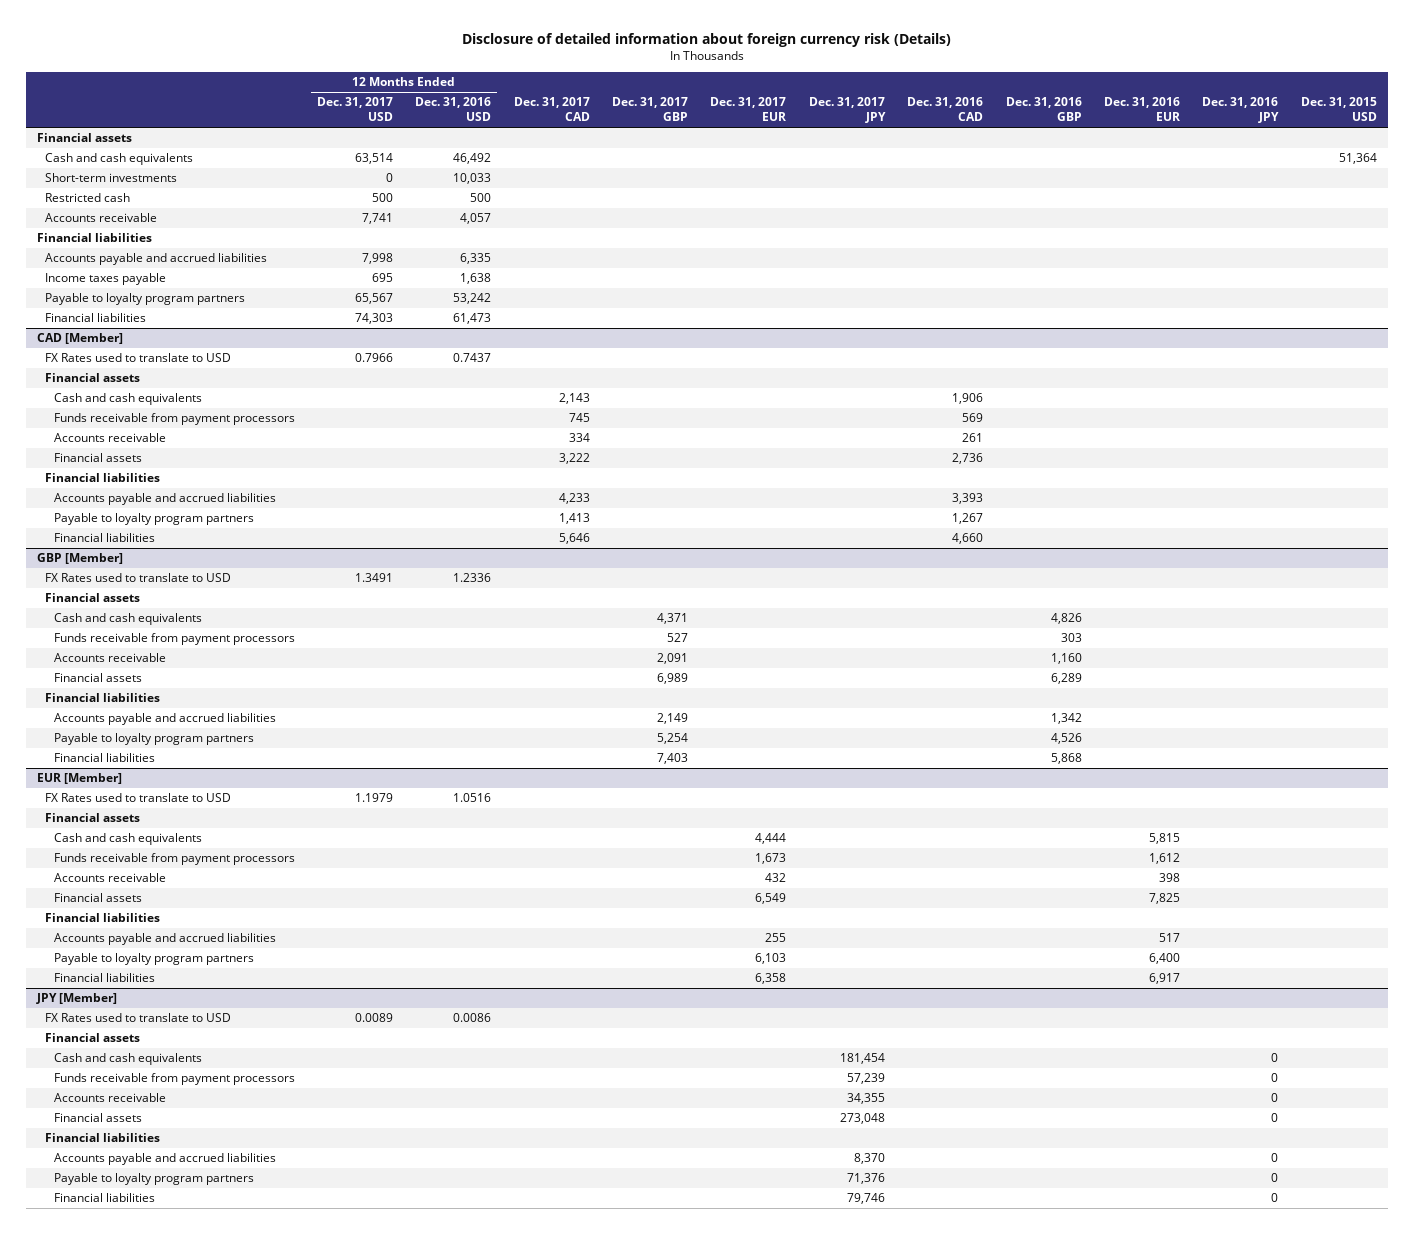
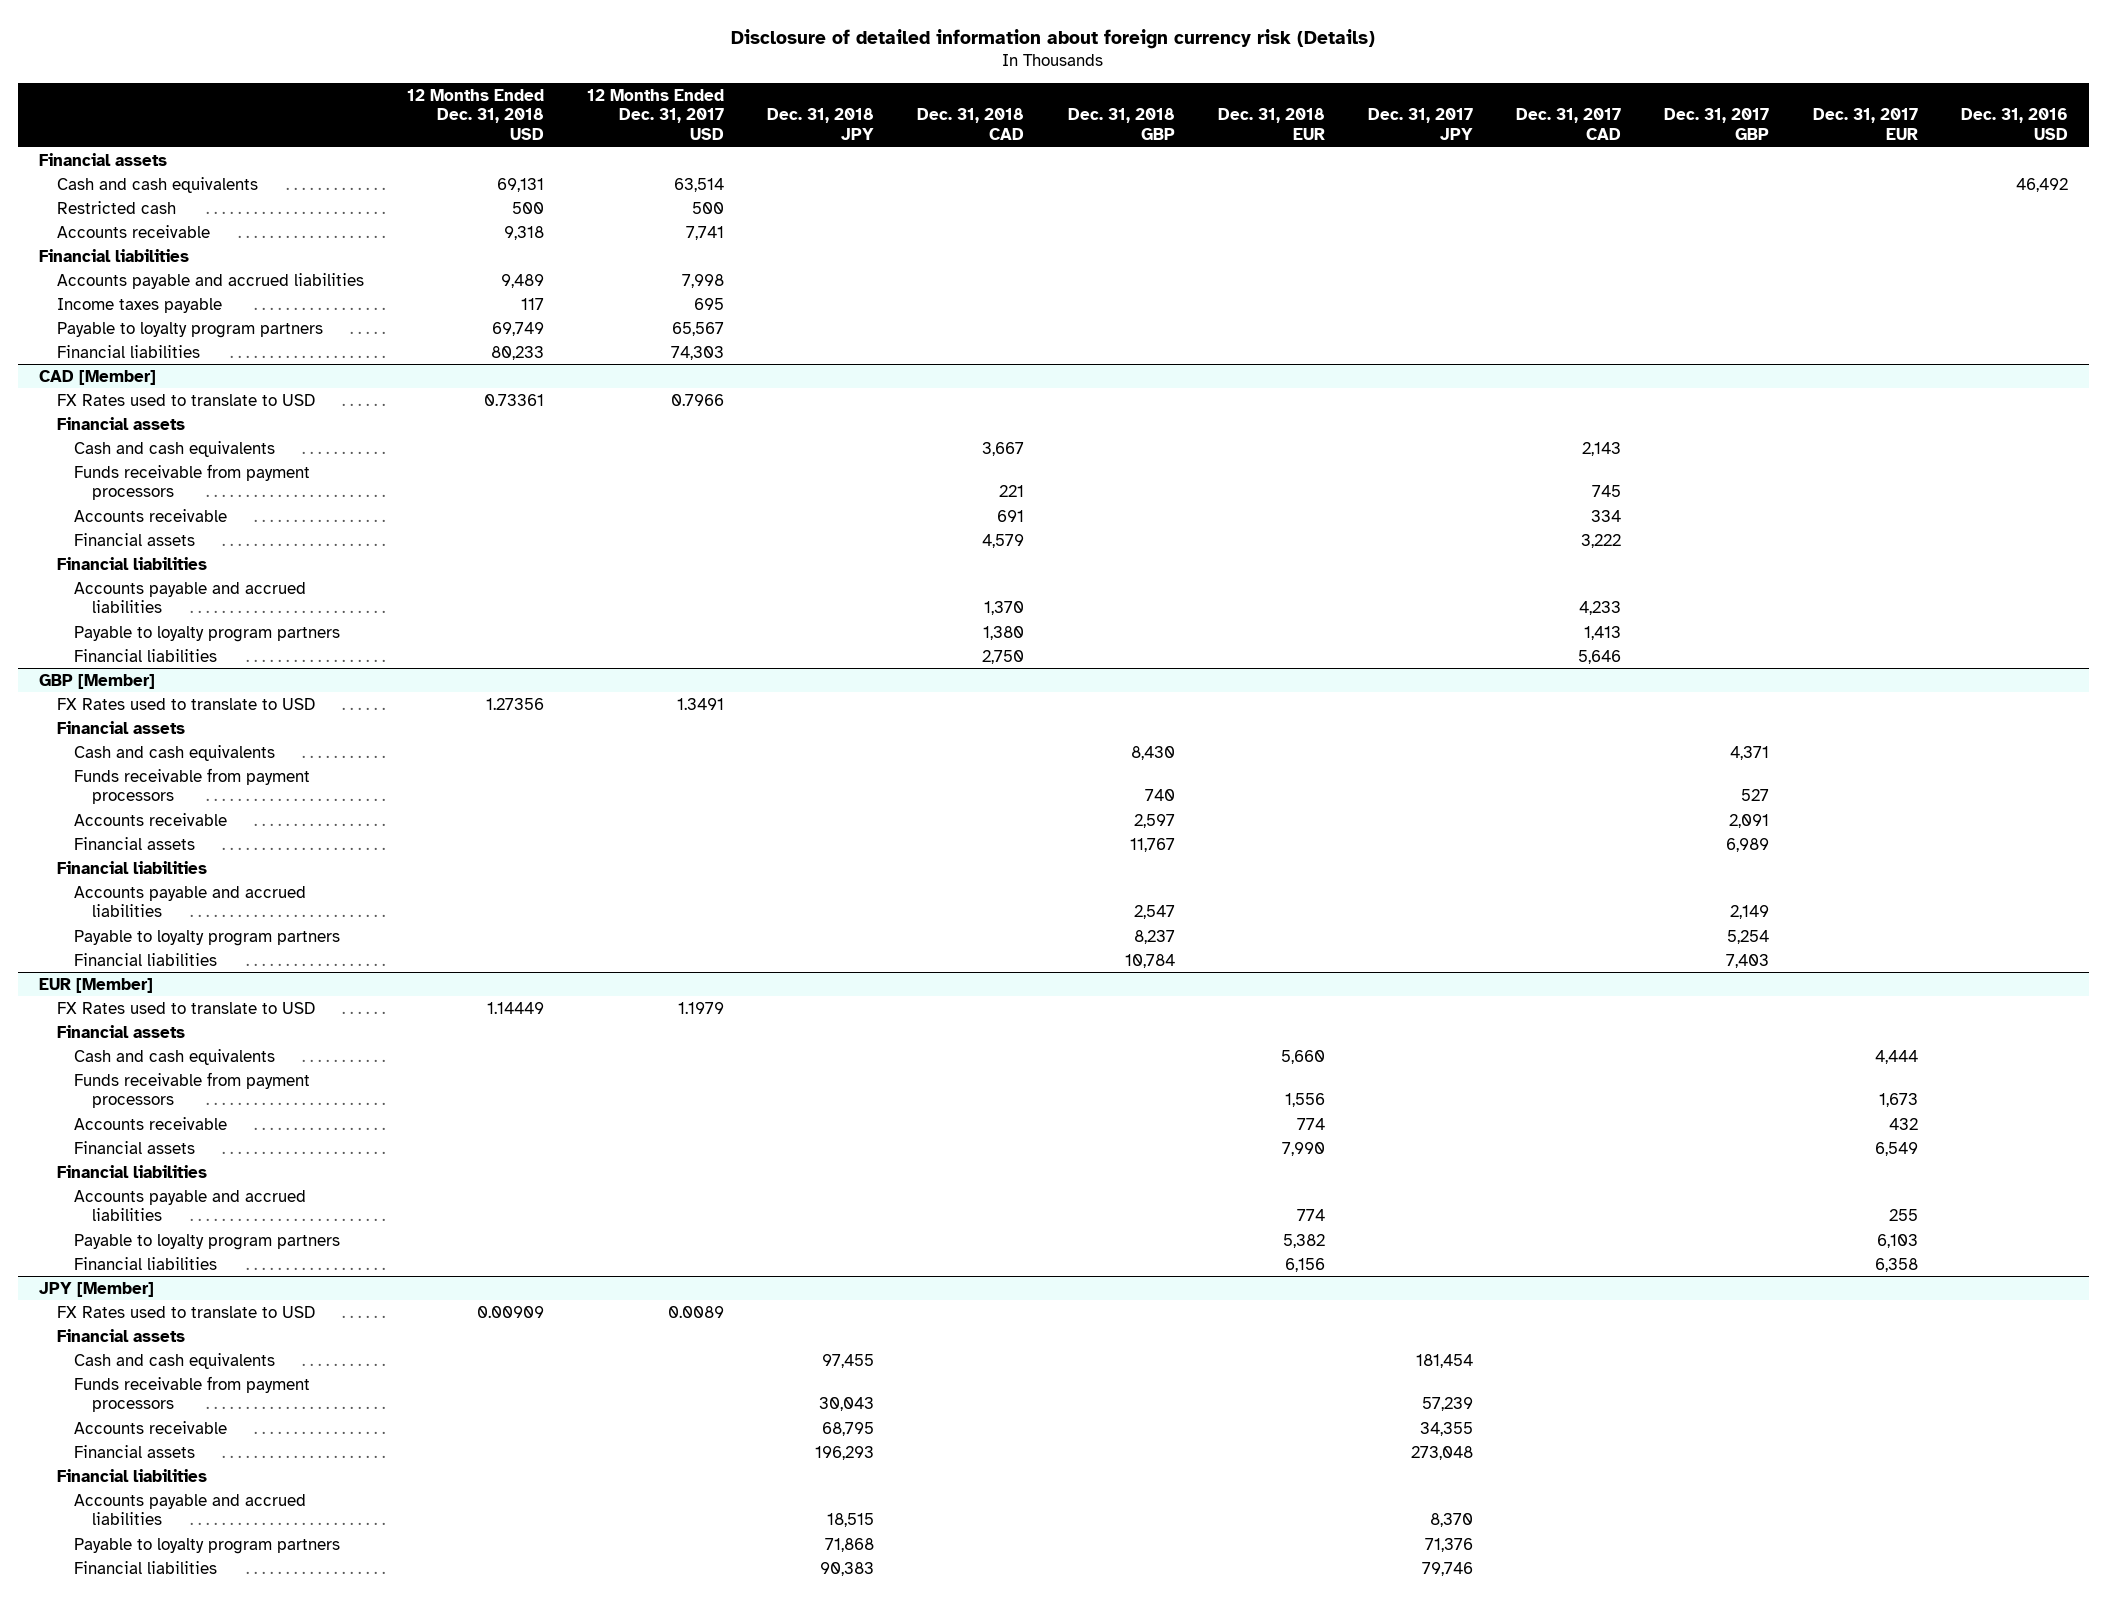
- | 12 Months Ended Dec. 31, 2017 USD | 12 Months Ended Dec. 31, 2016 USD | Dec. 31, 2017 CAD | Dec. 31, 2017 GBP | Dec. 31, 2017 EUR | Dec. 31, 2017 JPY | Dec. 31, 2016 CAD | Dec. 31, 2016 GBP | Dec. 31, 2016 EUR | Dec. 31, 2016 JPY | Dec. 31, 2015 USD
+ | 12 Months Ended Dec. 31, 2018 USD | 12 Months Ended Dec. 31, 2017 USD | Dec. 31, 2018 JPY | Dec. 31, 2018 CAD | Dec. 31, 2018 GBP | Dec. 31, 2018 EUR | Dec. 31, 2017 JPY | Dec. 31, 2017 CAD | Dec. 31, 2017 GBP | Dec. 31, 2017 EUR | Dec. 31, 2016 USD
- Short-term investments | 0 | 10,033 | | | | | | | | |

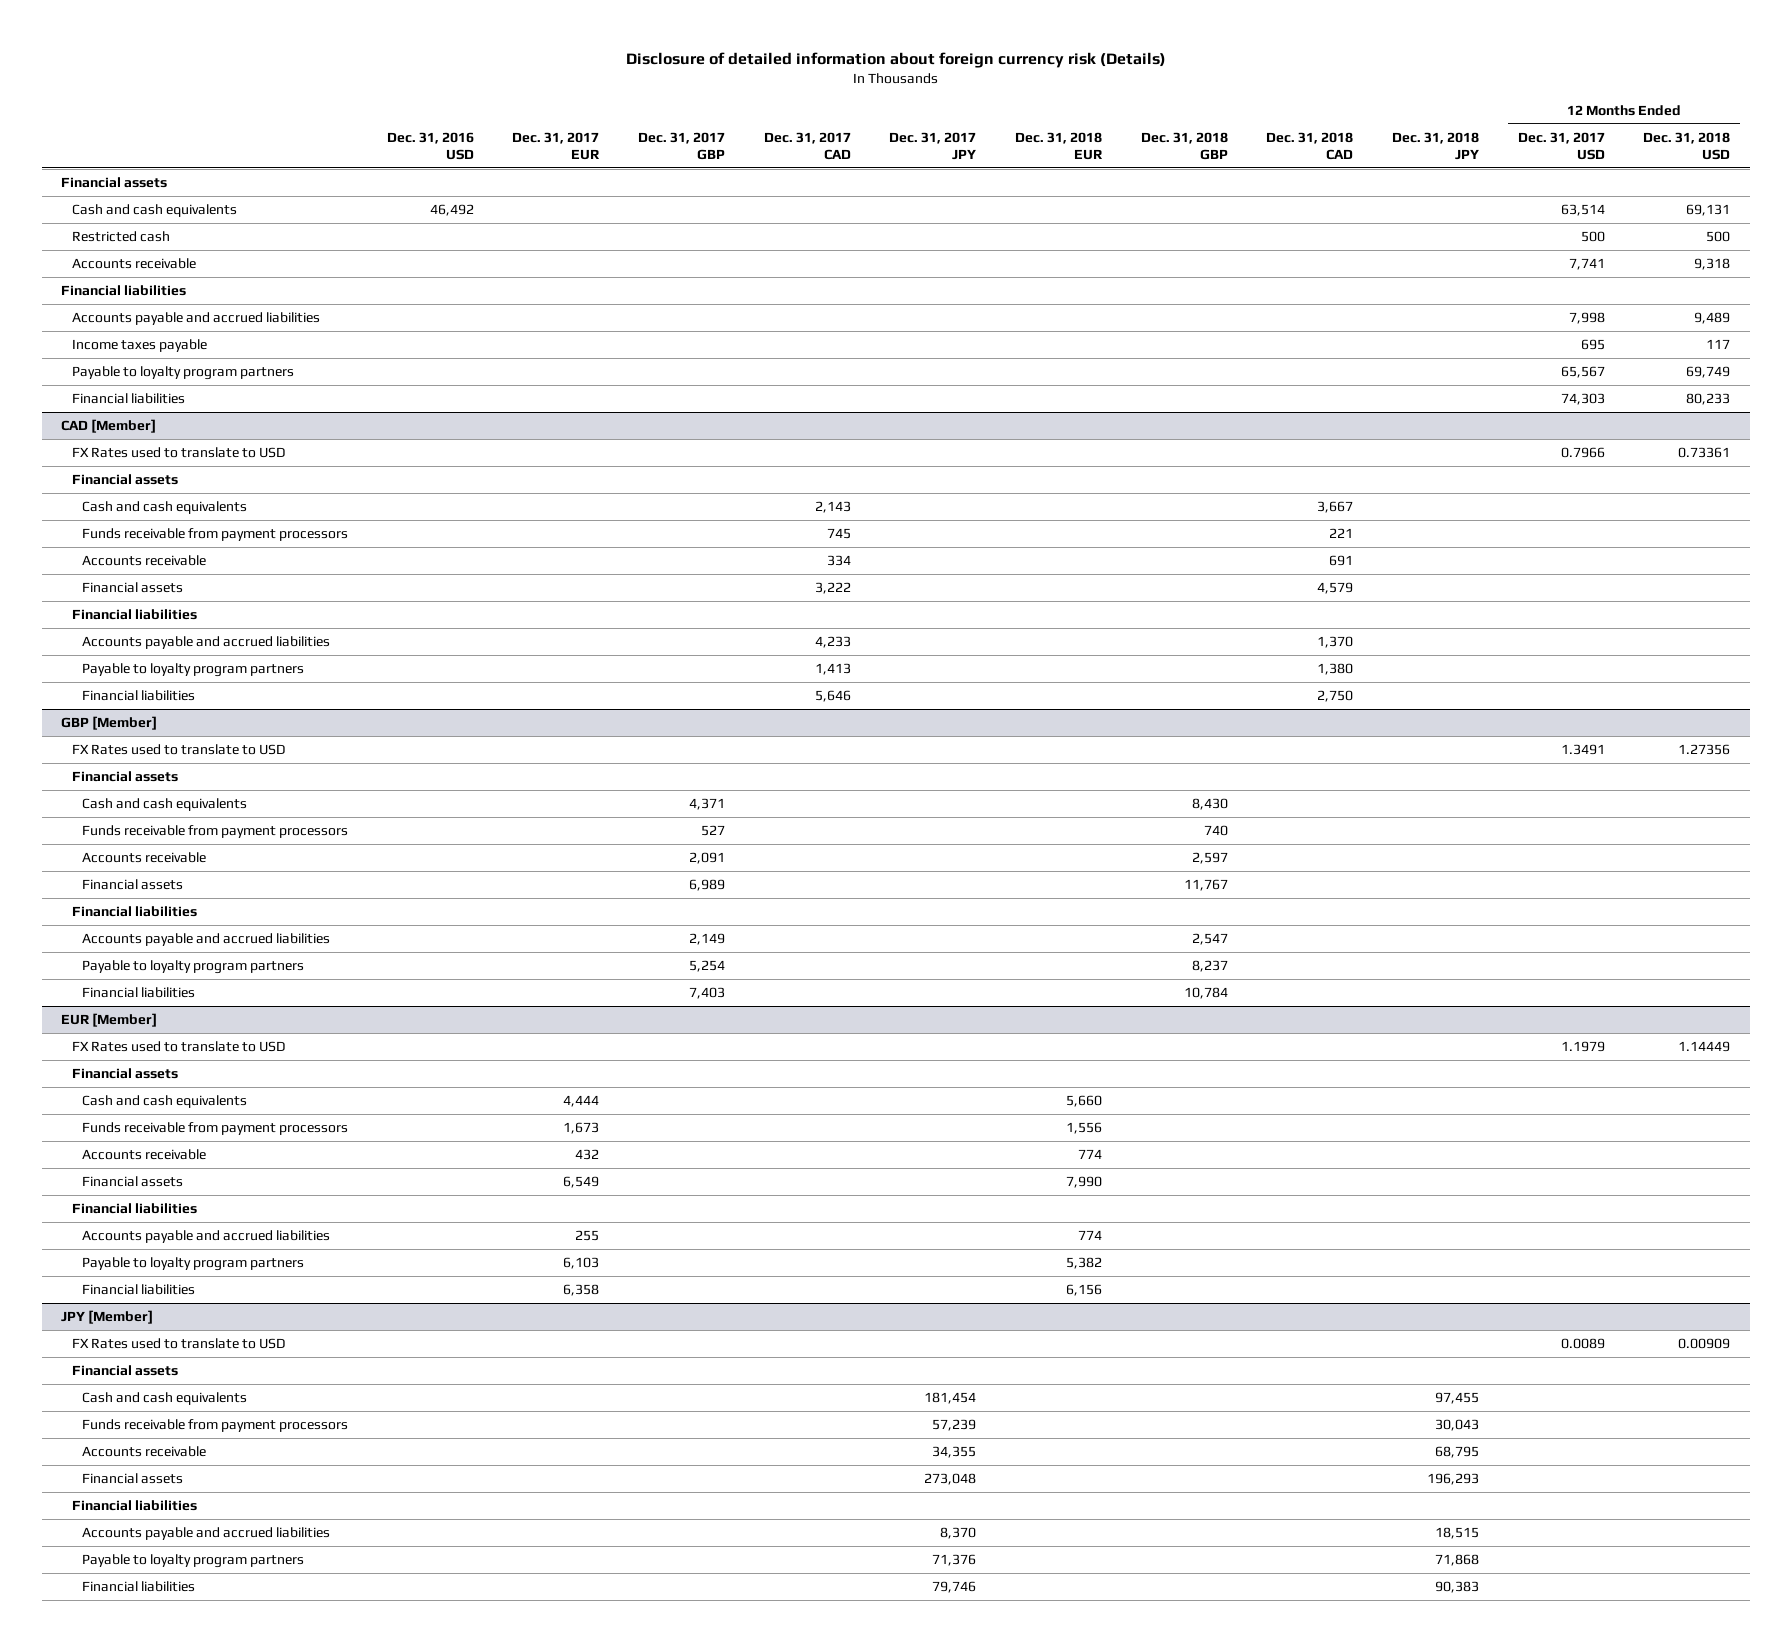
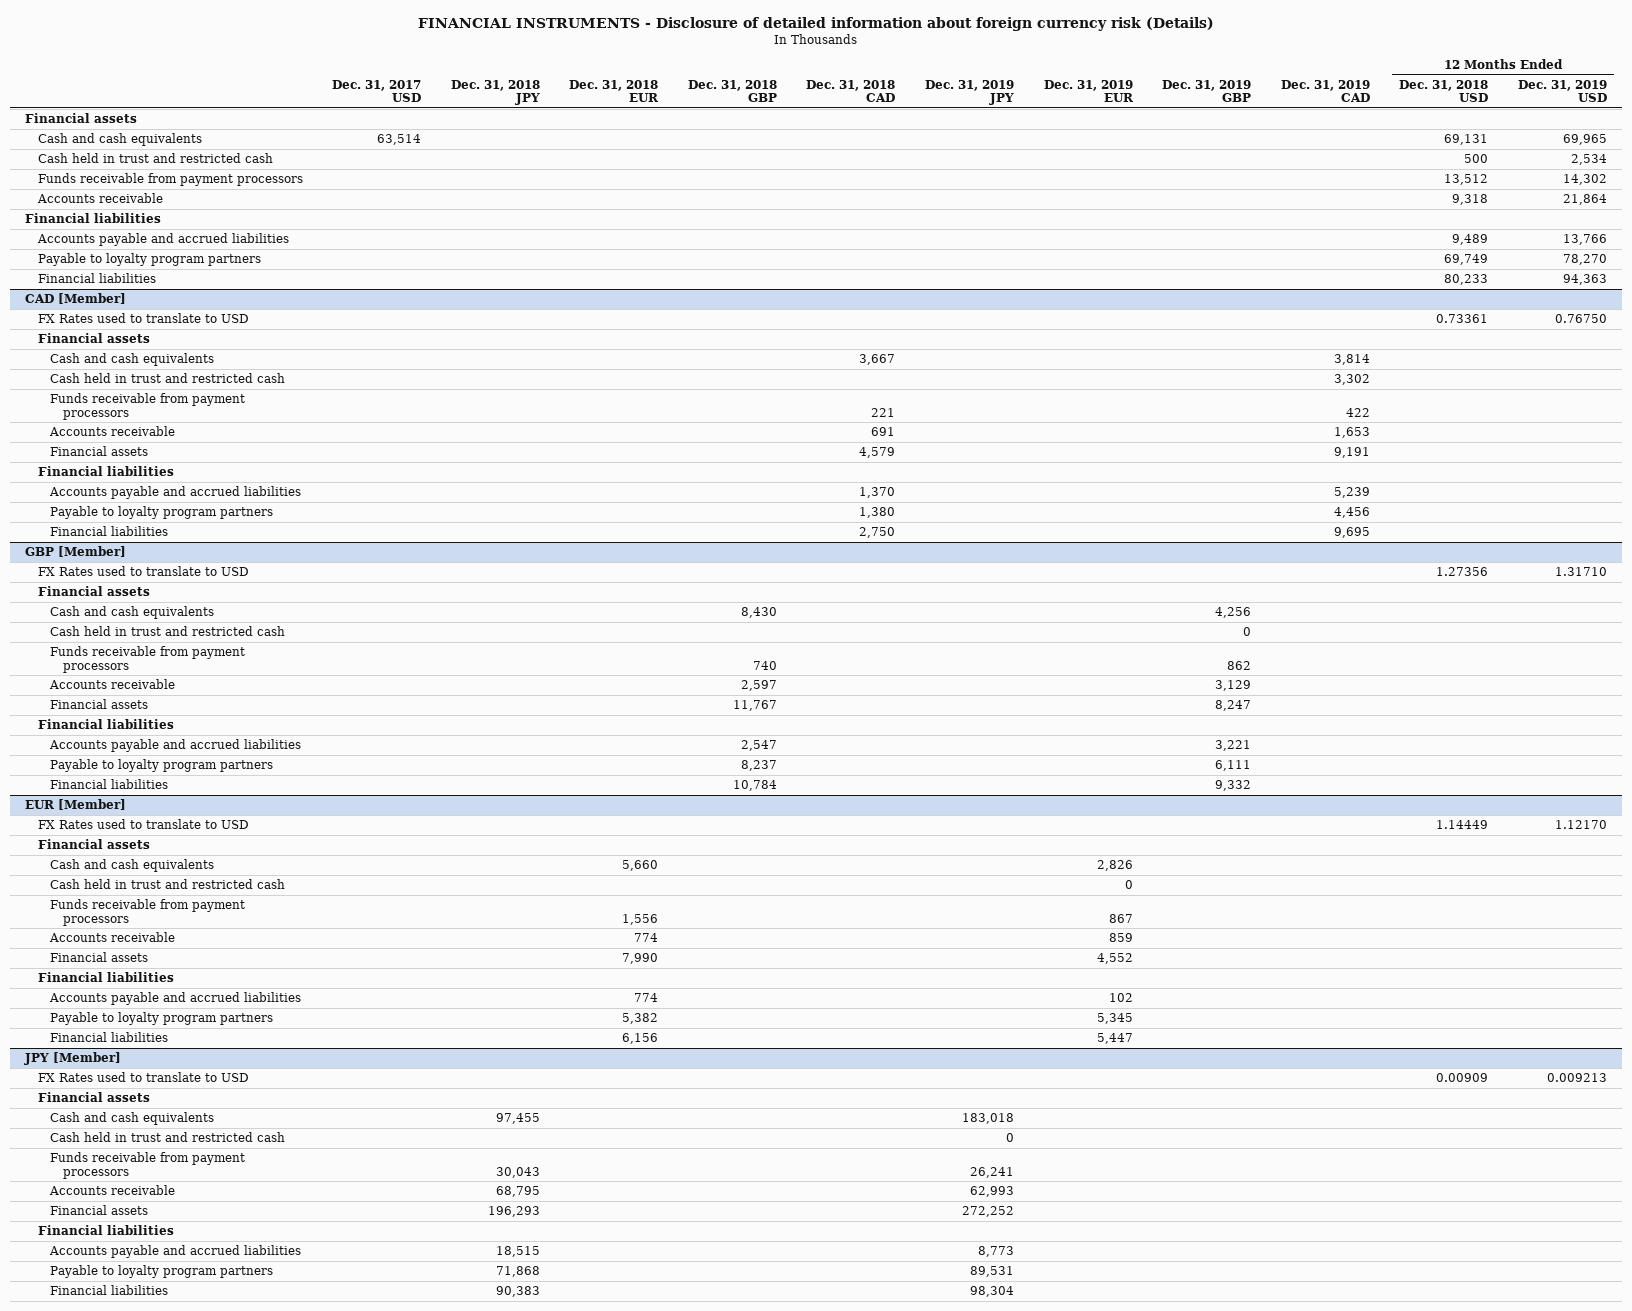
- Disclosure of detailed information about foreign currency risk (Details)
+ FINANCIAL INSTRUMENTS - Disclosure of detailed information about foreign currency risk (Details)
- | Dec. 31, 2016 USD | Dec. 31, 2017 EUR | Dec. 31, 2017 GBP | Dec. 31, 2017 CAD | Dec. 31, 2017 JPY | Dec. 31, 2018 EUR | Dec. 31, 2018 GBP | Dec. 31, 2018 CAD | Dec. 31, 2018 JPY | 12 Months Ended Dec. 31, 2017 USD | 12 Months Ended Dec. 31, 2018 USD
+ | Dec. 31, 2017 USD | Dec. 31, 2018 JPY | Dec. 31, 2018 EUR | Dec. 31, 2018 GBP | Dec. 31, 2018 CAD | Dec. 31, 2019 JPY | Dec. 31, 2019 EUR | Dec. 31, 2019 GBP | Dec. 31, 2019 CAD | 12 Months Ended Dec. 31, 2018 USD | 12 Months Ended Dec. 31, 2019 USD
- Restricted cash | | | | | | | | | | 500 | 500
+ Cash held in trust and restricted cash | | | | | | | | | | 500 | 2,534
+ Funds receivable from payment processors | | | | | | | | | | 13,512 | 14,302
- Income taxes payable | | | | | | | | | | 695 | 117
@ CAD [Member]
+ Cash held in trust and restricted cash | | | | | | | | | 3,302 | |
@ GBP [Member]
+ Cash held in trust and restricted cash | | | | | | | | 0 | | |
@ EUR [Member]
+ Cash held in trust and restricted cash | | | | | | | 0 | | | |
@ JPY [Member]
+ Cash held in trust and restricted cash | | | | | | 0 | | | | |

